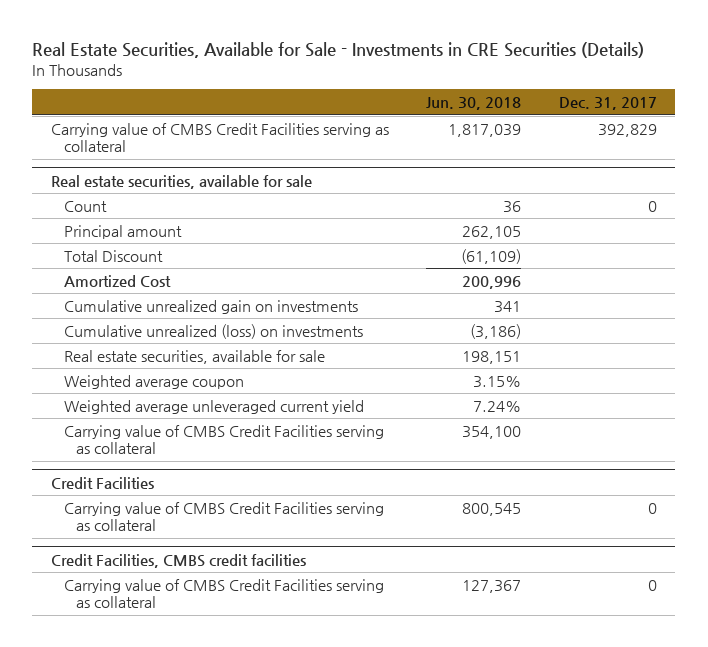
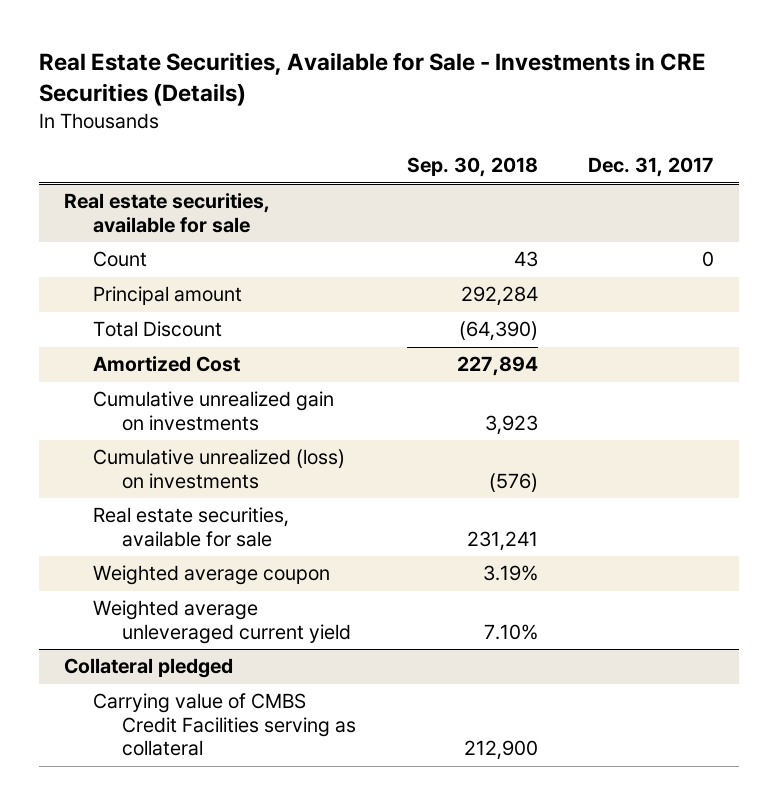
- | Jun. 30, 2018 | Dec. 31, 2017
+ | Sep. 30, 2018 | Dec. 31, 2017
- Carrying value of CMBS Credit Facilities serving as collateral | 1,817,039 | 392,829
@ Real estate securities, available for sale
- Carrying value of CMBS Credit Facilities serving as collateral | 354,100 |
- Credit Facilities
- Carrying value of CMBS Credit Facilities serving as collateral | 800,545 | 0
- Credit Facilities, CMBS credit facilities
- Carrying value of CMBS Credit Facilities serving as collateral | 127,367 | 0
+ Collateral pledged
+ Carrying value of CMBS Credit Facilities serving as collateral | 212,900 |

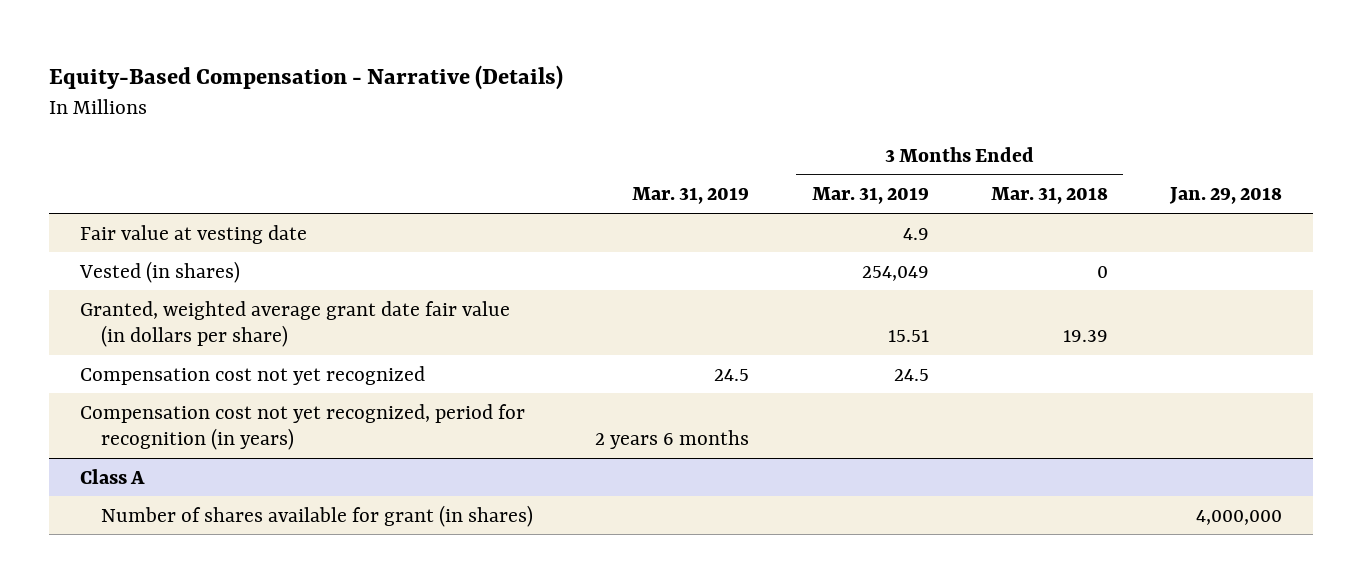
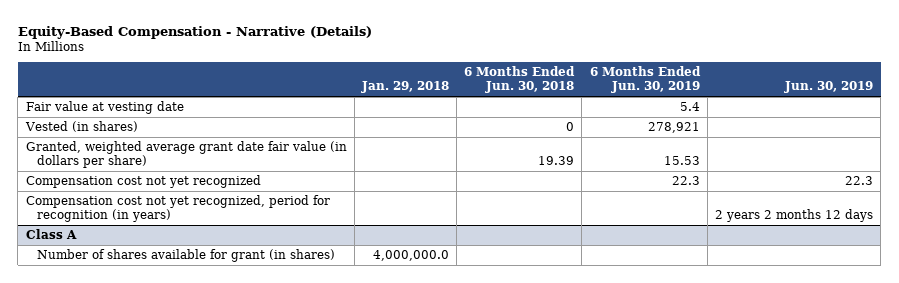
- | Mar. 31, 2019 | 3 Months Ended Mar. 31, 2019 | 3 Months Ended Mar. 31, 2018 | Jan. 29, 2018
+ | Jan. 29, 2018 | 6 Months Ended Jun. 30, 2018 | 6 Months Ended Jun. 30, 2019 | Jun. 30, 2019
@ Class A
- Number of shares available for grant (in shares) | | | | 4,000,000
+ Number of shares available for grant (in shares) | 4,000,000.0 | | |

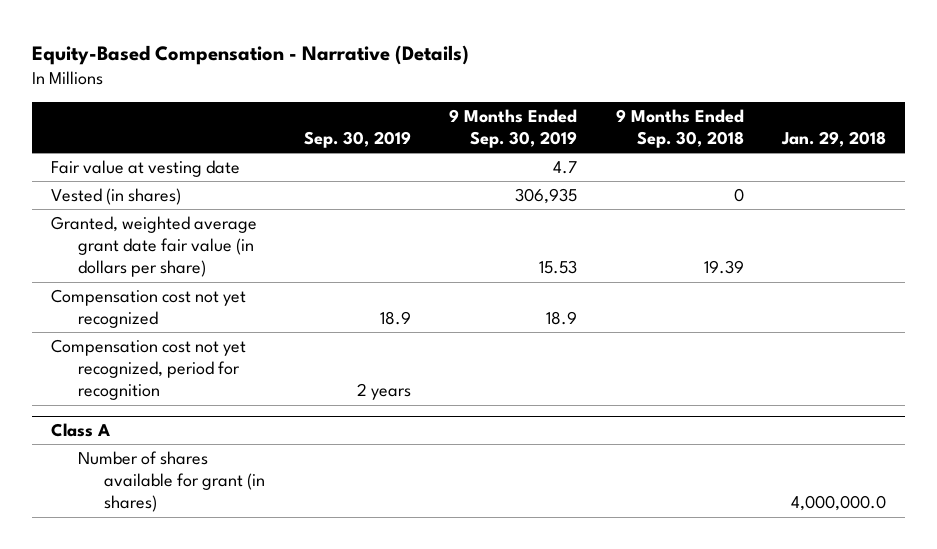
- | Jan. 29, 2018 | 6 Months Ended Jun. 30, 2018 | 6 Months Ended Jun. 30, 2019 | Jun. 30, 2019
+ | Sep. 30, 2019 | 9 Months Ended Sep. 30, 2019 | 9 Months Ended Sep. 30, 2018 | Jan. 29, 2018
- Compensation cost not yet recognized, period for recognition (in years) | | | | 2 years 2 months 12 days
+ Compensation cost not yet recognized, period for recognition | 2 years | | |

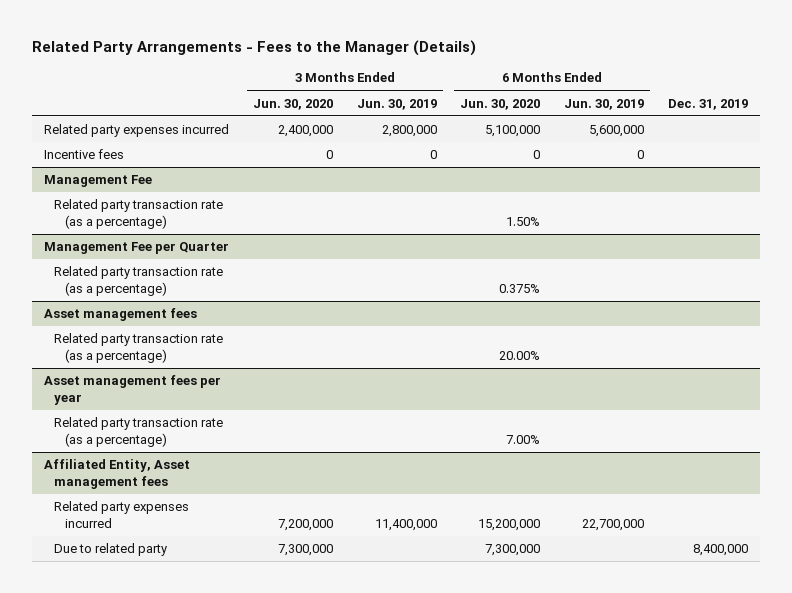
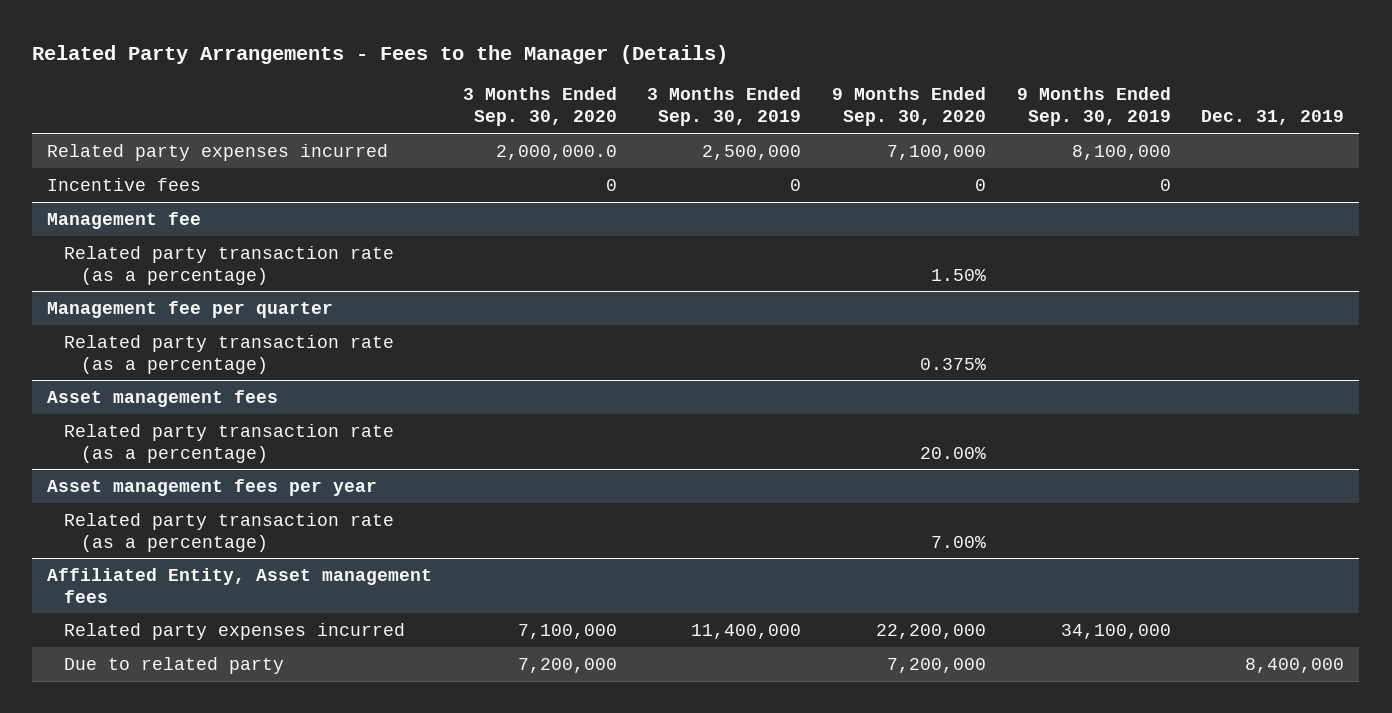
- | 3 Months Ended Jun. 30, 2020 | 3 Months Ended Jun. 30, 2019 | 6 Months Ended Jun. 30, 2020 | 6 Months Ended Jun. 30, 2019 | Dec. 31, 2019
+ | 3 Months Ended Sep. 30, 2020 | 3 Months Ended Sep. 30, 2019 | 9 Months Ended Sep. 30, 2020 | 9 Months Ended Sep. 30, 2019 | Dec. 31, 2019
- Management Fee
+ Management fee
- Management Fee per Quarter
+ Management fee per quarter

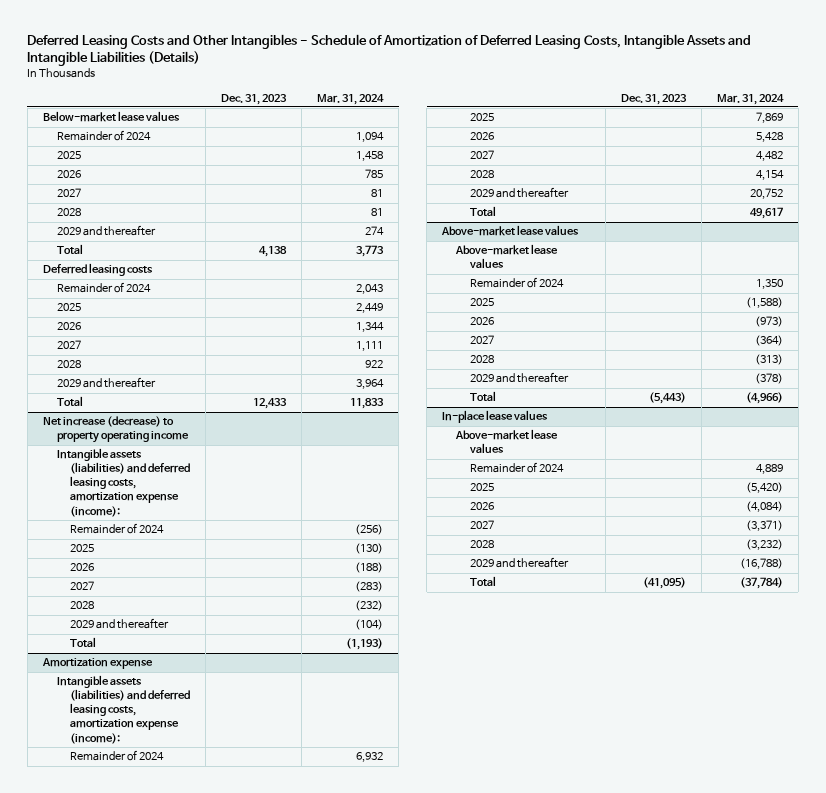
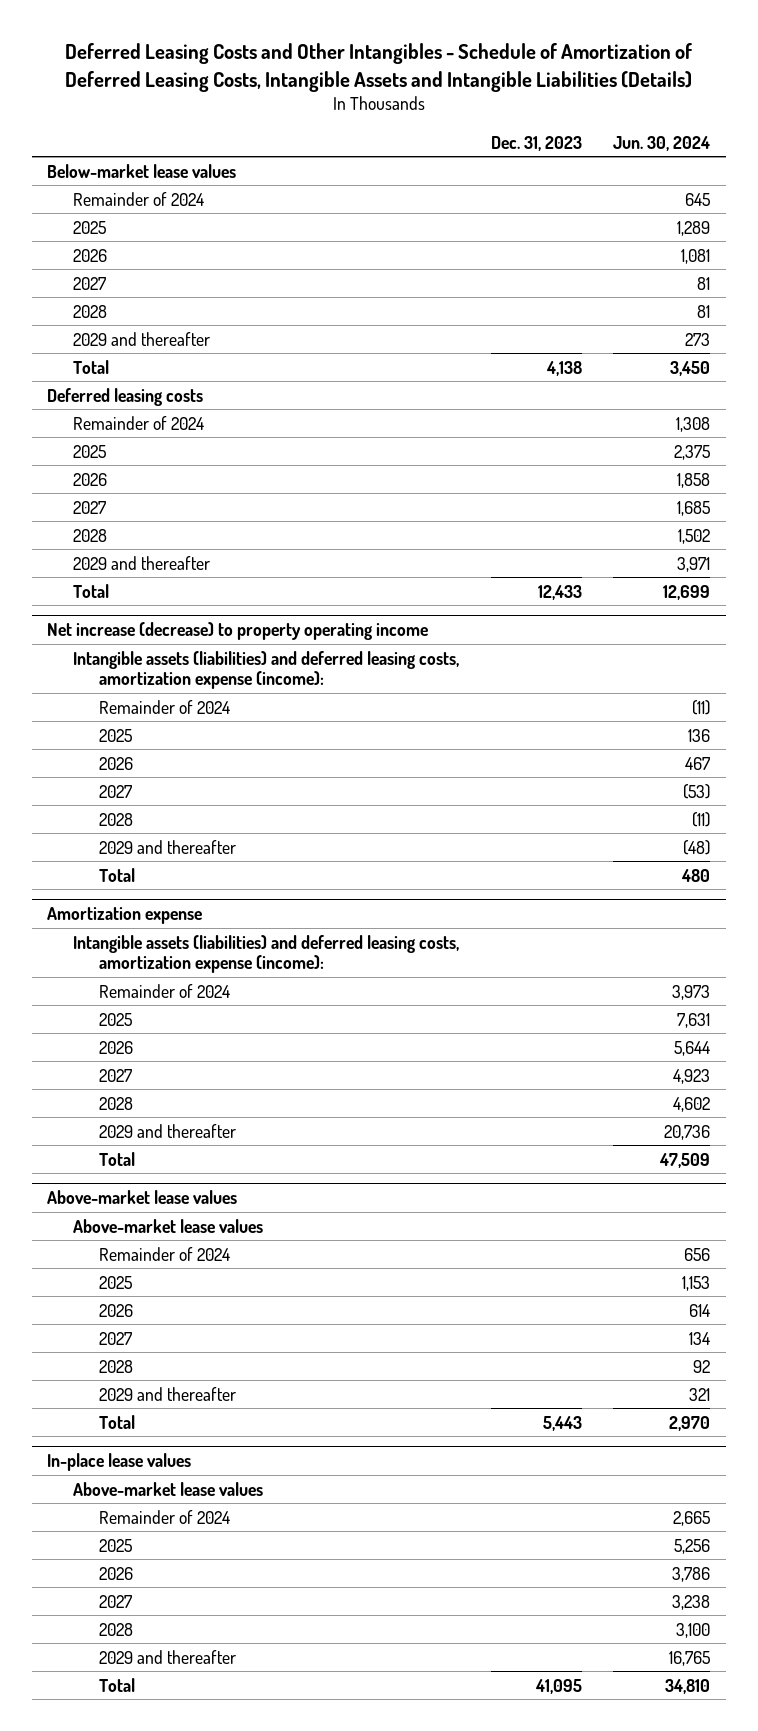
- | Dec. 31, 2023 | Mar. 31, 2024
+ | Dec. 31, 2023 | Jun. 30, 2024
@ Above-market lease values
- Total | (5,443) | (4,966)
+ Total | 5,443 | 2,970
@ In-place lease values
- Total | (41,095) | (37,784)
+ Total | 41,095 | 34,810

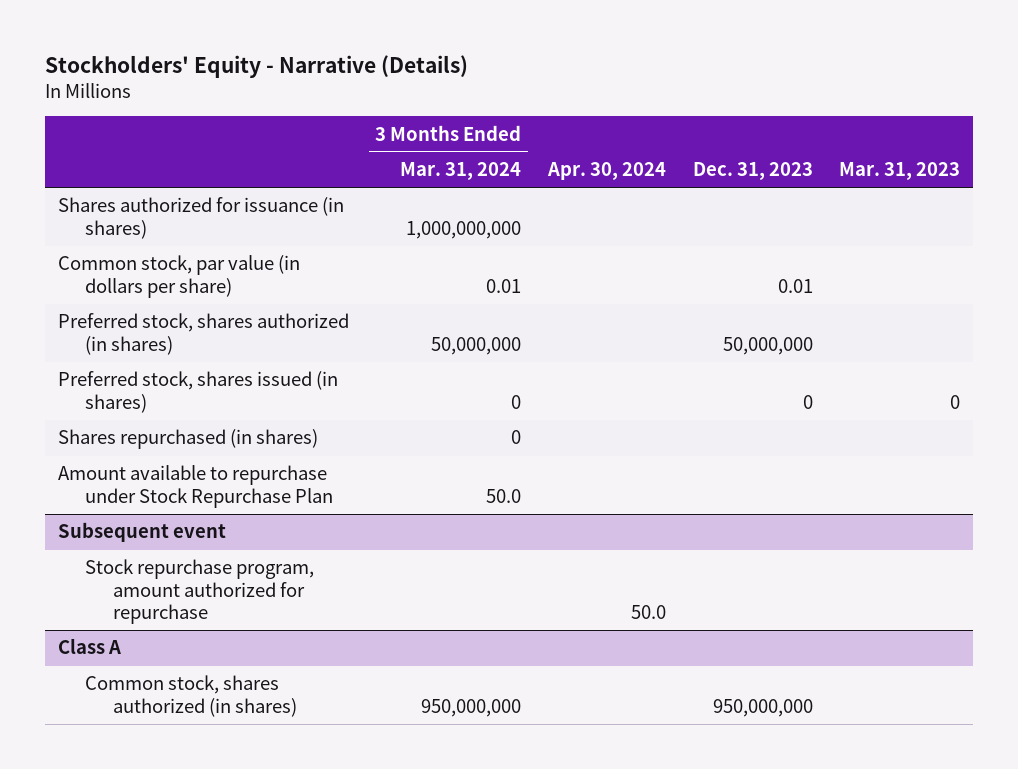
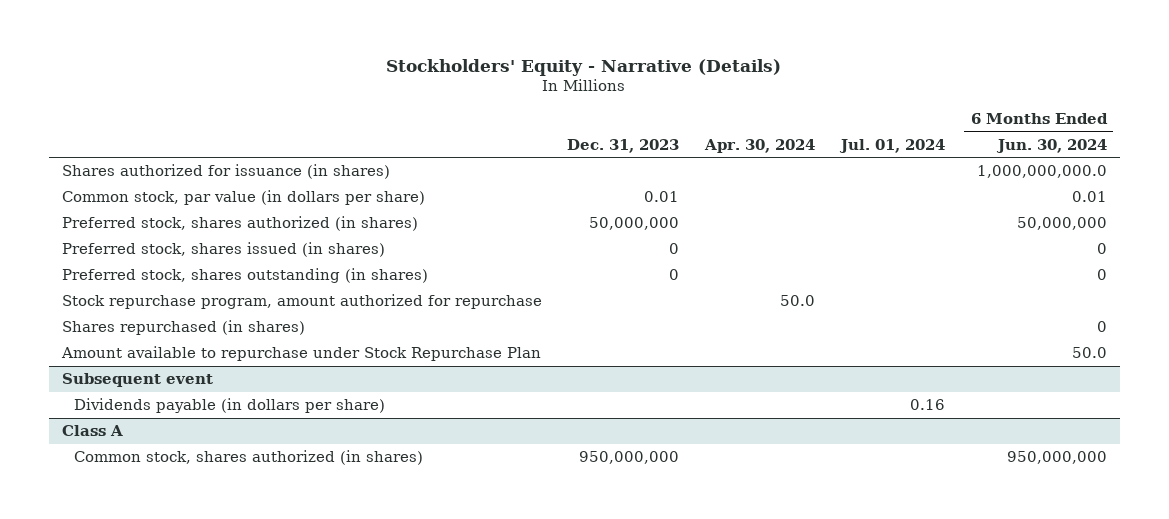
- | 3 Months Ended Mar. 31, 2024 | Apr. 30, 2024 | Dec. 31, 2023 | Mar. 31, 2023
+ | Dec. 31, 2023 | Apr. 30, 2024 | Jul. 01, 2024 | 6 Months Ended Jun. 30, 2024
+ Preferred stock, shares outstanding (in shares) | 0 | | | 0
+ Stock repurchase program, amount authorized for repurchase | | 50.0 | |
@ Subsequent event
- Stock repurchase program, amount authorized for repurchase | | 50.0 | |
+ Dividends payable (in dollars per share) | | | 0.16 |

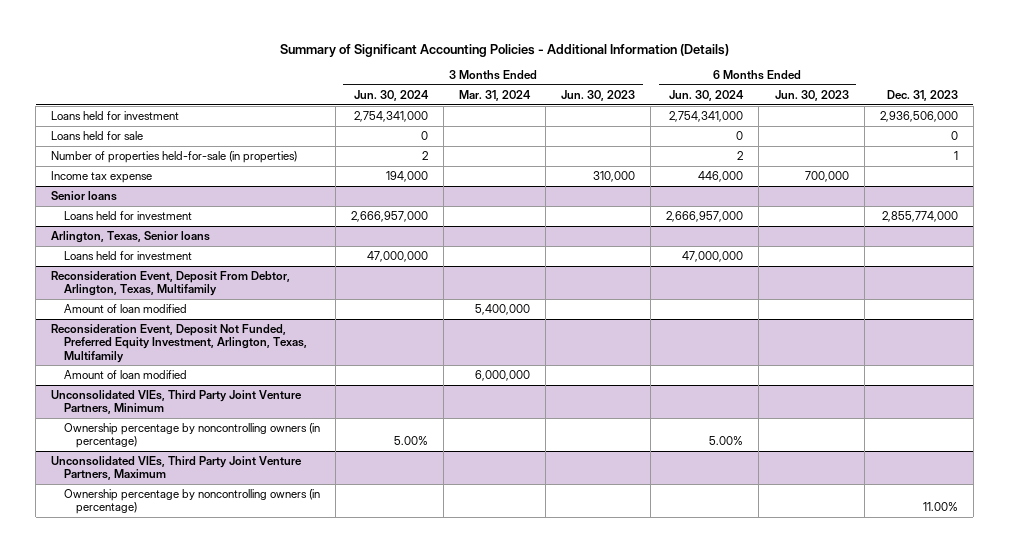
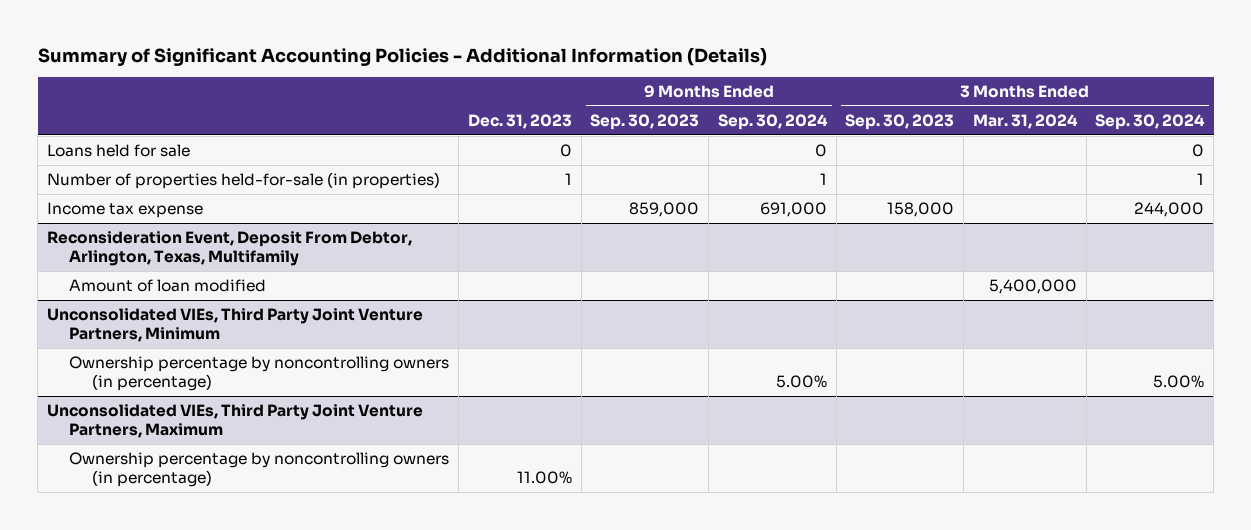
- | 3 Months Ended Jun. 30, 2024 | 3 Months Ended Mar. 31, 2024 | 3 Months Ended Jun. 30, 2023 | 6 Months Ended Jun. 30, 2024 | 6 Months Ended Jun. 30, 2023 | Dec. 31, 2023
+ | Dec. 31, 2023 | 9 Months Ended Sep. 30, 2023 | 9 Months Ended Sep. 30, 2024 | 3 Months Ended Sep. 30, 2023 | 3 Months Ended Mar. 31, 2024 | 3 Months Ended Sep. 30, 2024
- Loans held for investment | 2,754,341,000 | | | 2,754,341,000 | | 2,936,506,000
- Senior loans
- Loans held for investment | 2,666,957,000 | | | 2,666,957,000 | | 2,855,774,000
- Arlington, Texas, Senior loans
- Loans held for investment | 47,000,000 | | | 47,000,000 | |
- Reconsideration Event, Deposit Not Funded, Preferred Equity Investment, Arlington, Texas, Multifamily
- Amount of loan modified | | 6,000,000 | | | |

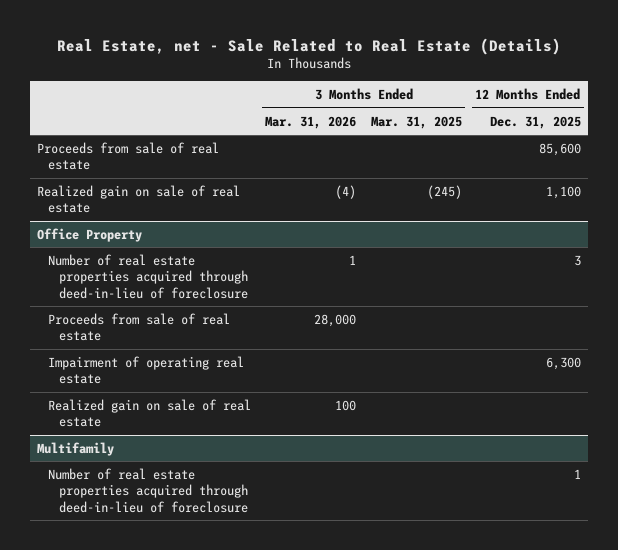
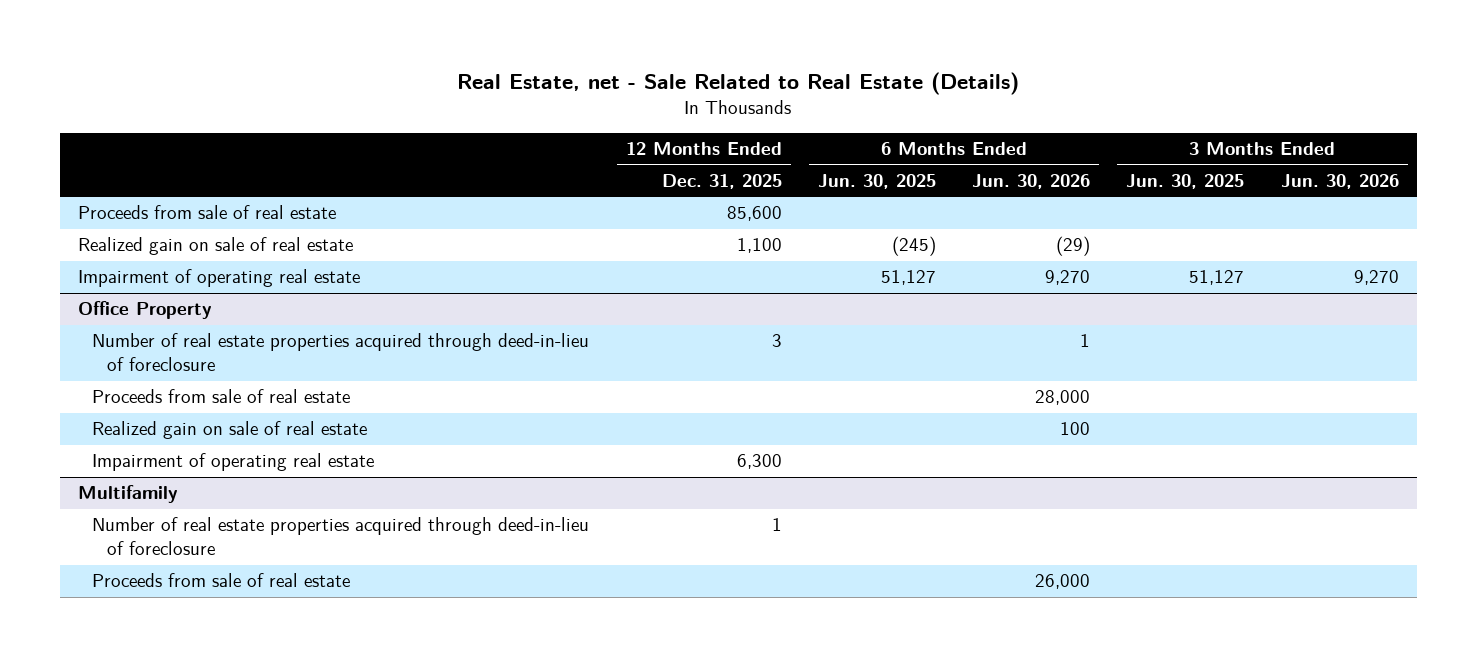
- | 3 Months Ended Mar. 31, 2026 | 3 Months Ended Mar. 31, 2025 | 12 Months Ended Dec. 31, 2025
+ | 12 Months Ended Dec. 31, 2025 | 6 Months Ended Jun. 30, 2025 | 6 Months Ended Jun. 30, 2026 | 3 Months Ended Jun. 30, 2025 | 3 Months Ended Jun. 30, 2026
+ Impairment of operating real estate | | 51,127 | 9,270 | 51,127 | 9,270
@ Office Property
moved down: Impairment of operating real estate | 6,300 | | | |
@ Multifamily
+ Proceeds from sale of real estate | | | 26,000 | |

